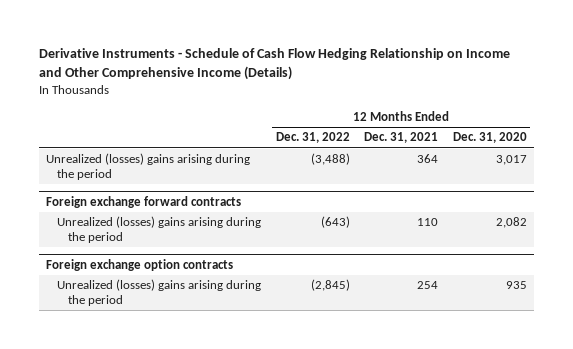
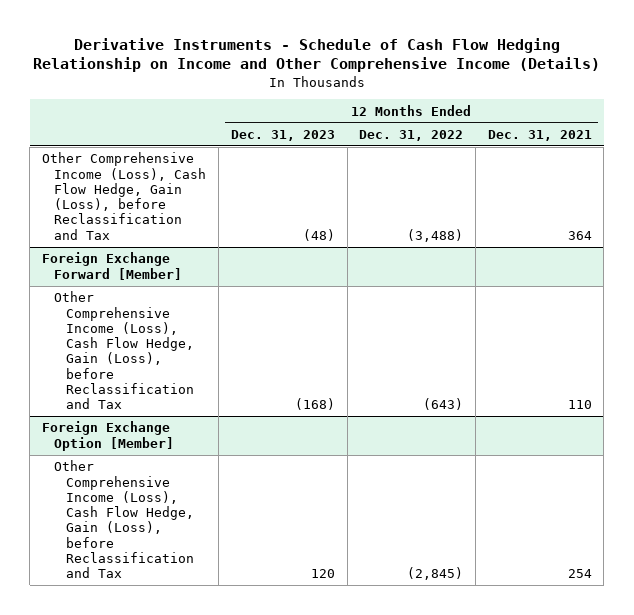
- | 12 Months Ended Dec. 31, 2022 | 12 Months Ended Dec. 31, 2021 | 12 Months Ended Dec. 31, 2020
+ | 12 Months Ended Dec. 31, 2023 | 12 Months Ended Dec. 31, 2022 | 12 Months Ended Dec. 31, 2021
- Unrealized (losses) gains arising during the period | (3,488) | 364 | 3,017
- Foreign exchange forward contracts
- Unrealized (losses) gains arising during the period | (643) | 110 | 2,082
- Foreign exchange option contracts
- Unrealized (losses) gains arising during the period | (2,845) | 254 | 935
+ Other Comprehensive Income (Loss), Cash Flow Hedge, Gain (Loss), before Reclassification and Tax | (48) | (3,488) | 364
+ Foreign Exchange Forward [Member]
+ Other Comprehensive Income (Loss), Cash Flow Hedge, Gain (Loss), before Reclassification and Tax | (168) | (643) | 110
+ Foreign Exchange Option [Member]
+ Other Comprehensive Income (Loss), Cash Flow Hedge, Gain (Loss), before Reclassification and Tax | 120 | (2,845) | 254

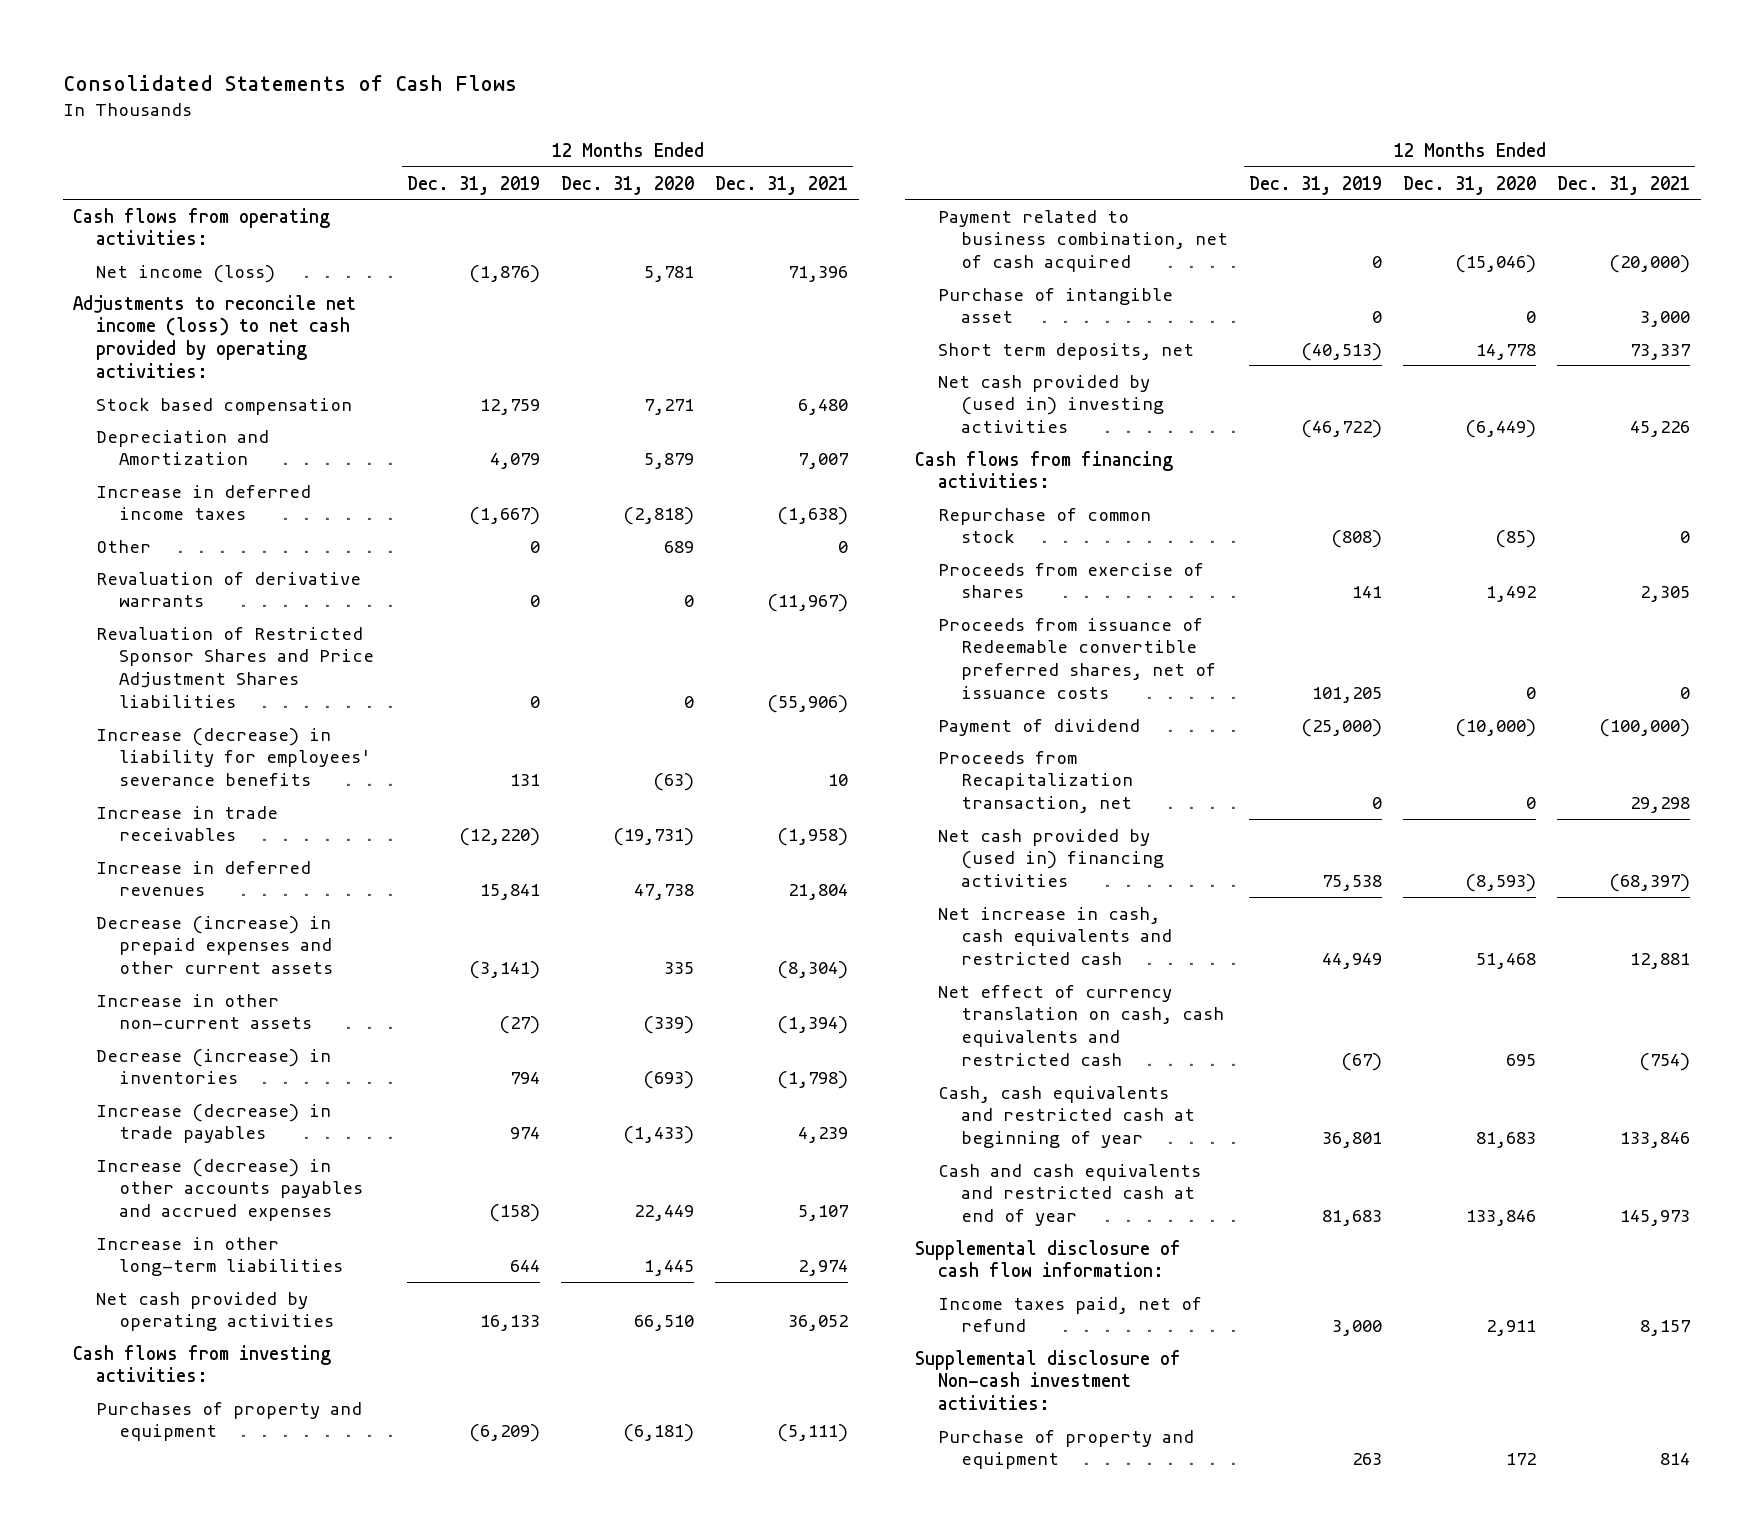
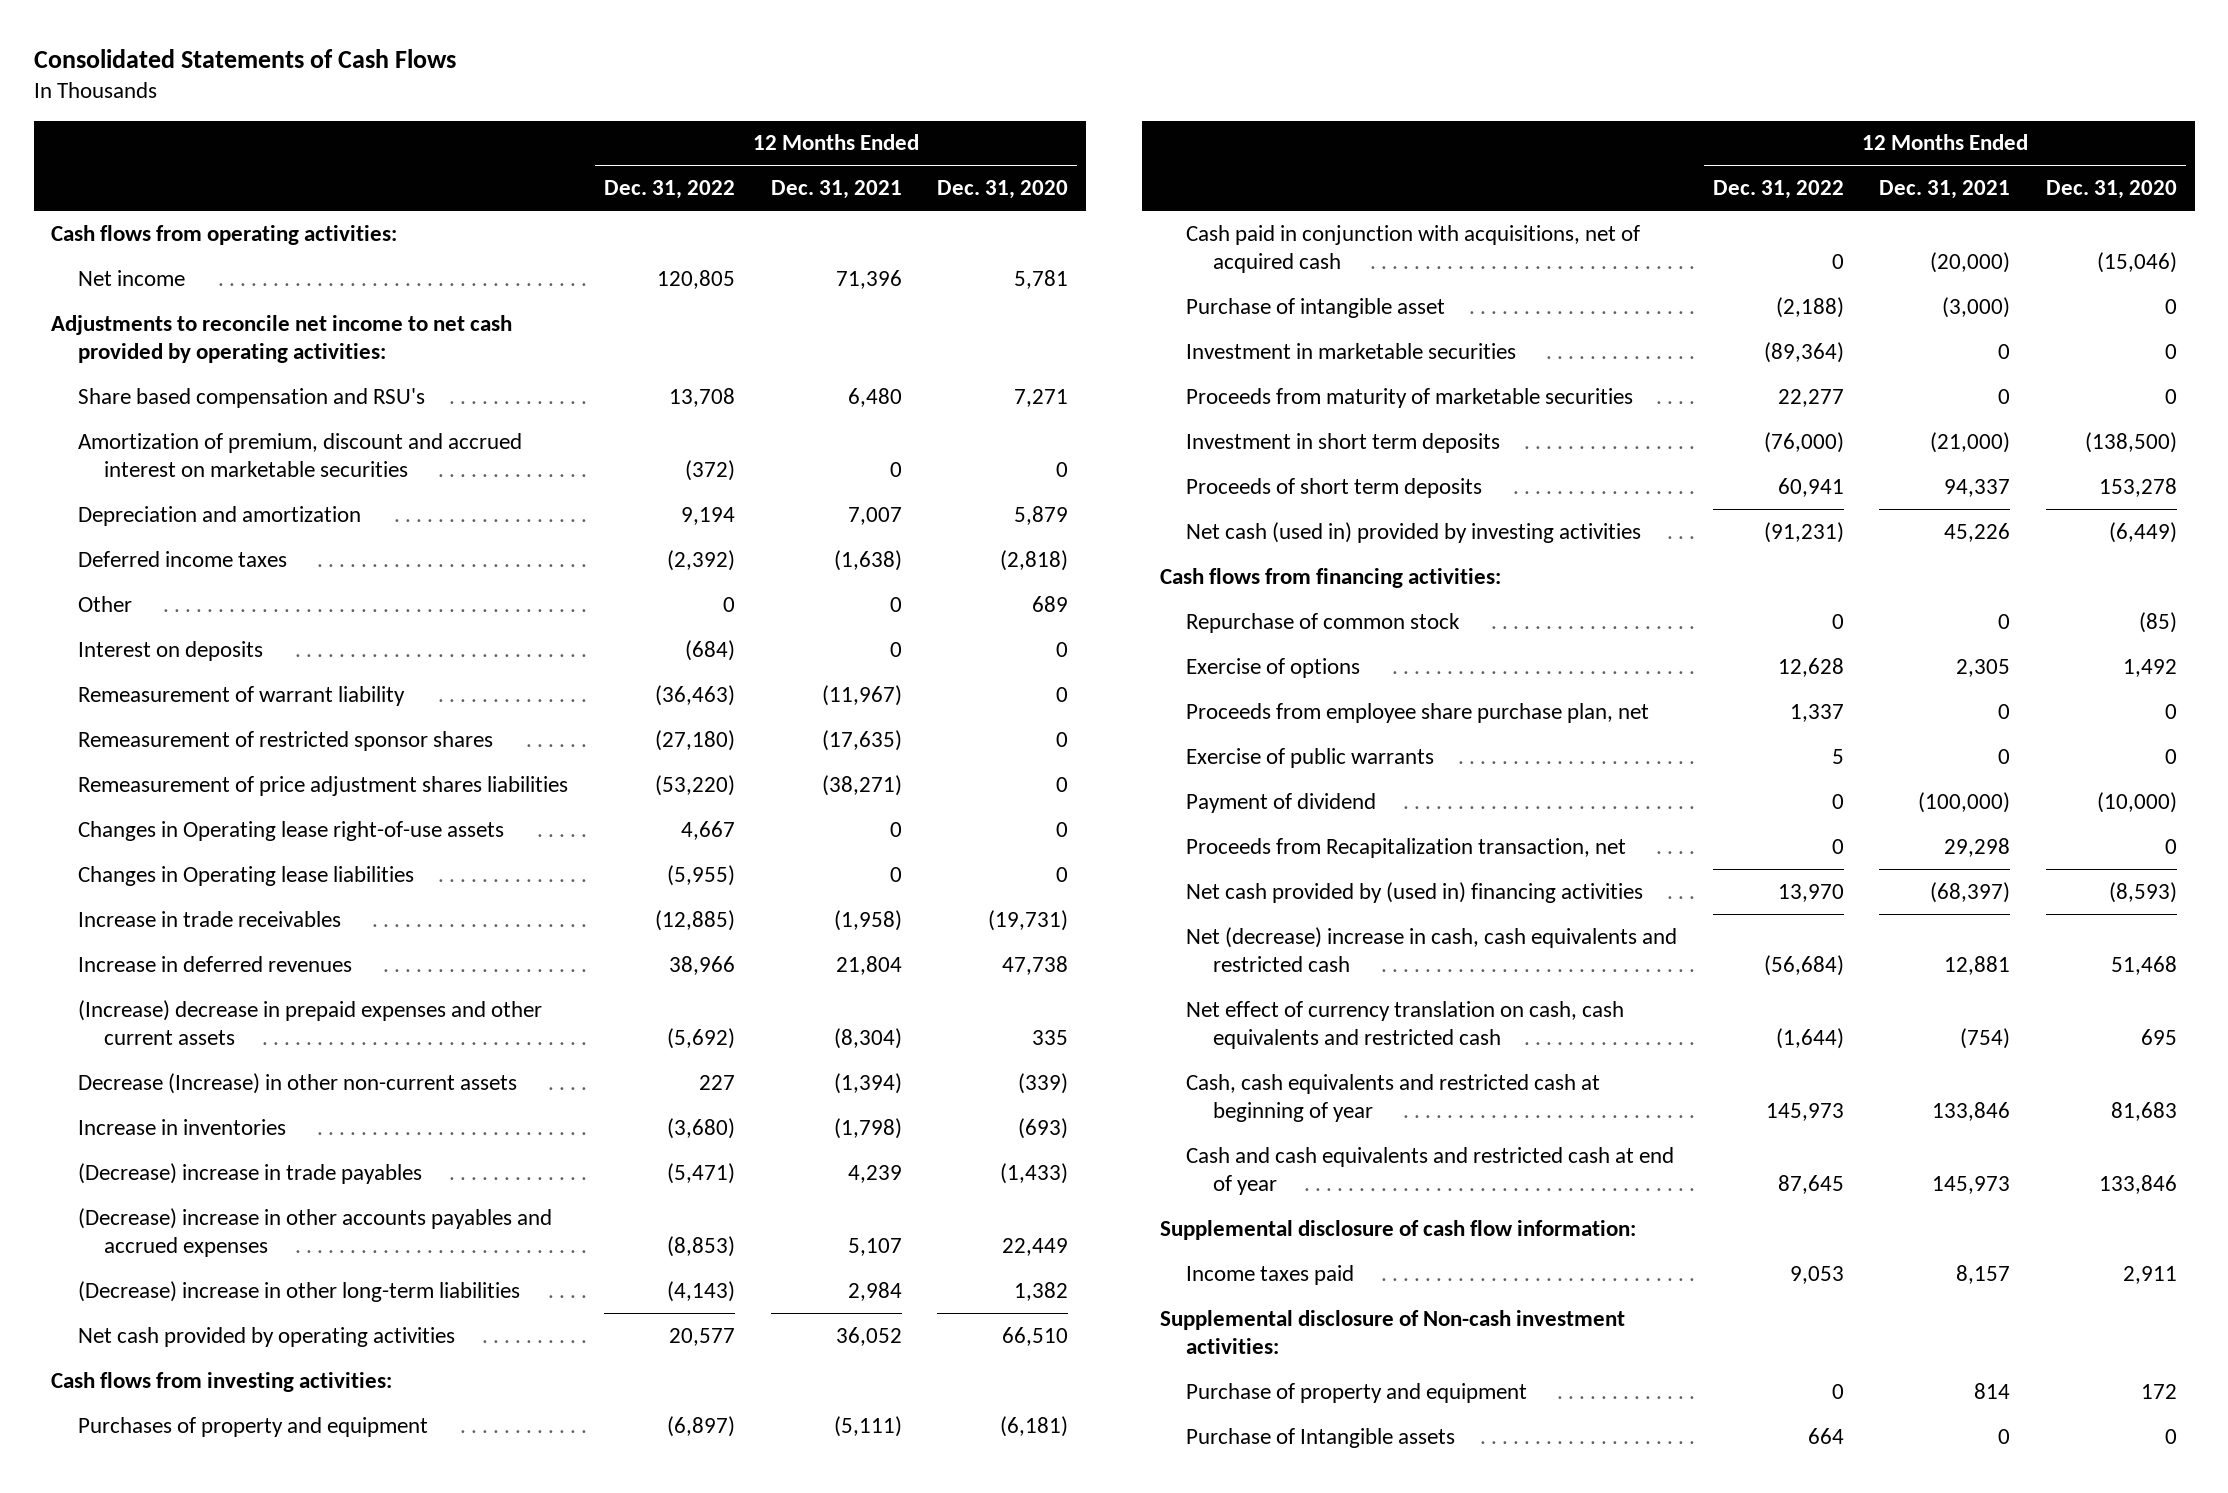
- | 12 Months Ended Dec. 31, 2019 | 12 Months Ended Dec. 31, 2020 | 12 Months Ended Dec. 31, 2021
+ | 12 Months Ended Dec. 31, 2022 | 12 Months Ended Dec. 31, 2021 | 12 Months Ended Dec. 31, 2020
- Net income (loss) | (1,876) | 5,781 | 71,396
- Adjustments to reconcile net income (loss) to net cash provided by operating activities:
- Stock based compensation | 12,759 | 7,271 | 6,480
- Depreciation and Amortization | 4,079 | 5,879 | 7,007
- Increase in deferred income taxes | (1,667) | (2,818) | (1,638)
+ Net income | 120,805 | 71,396 | 5,781
+ Adjustments to reconcile net income to net cash provided by operating activities:
+ Share based compensation and RSU's | 13,708 | 6,480 | 7,271
+ Amortization of premium, discount and accrued interest on marketable securities | (372) | 0 | 0
+ Depreciation and amortization | 9,194 | 7,007 | 5,879
+ Deferred income taxes | (2,392) | (1,638) | (2,818)
- Revaluation of derivative warrants | 0 | 0 | (11,967)
- Revaluation of Restricted Sponsor Shares and Price Adjustment Shares liabilities | 0 | 0 | (55,906)
- Increase (decrease) in liability for employees' severance benefits | 131 | (63) | 10
+ Interest on deposits | (684) | 0 | 0
+ Remeasurement of warrant liability | (36,463) | (11,967) | 0
+ Remeasurement of restricted sponsor shares | (27,180) | (17,635) | 0
+ Remeasurement of price adjustment shares liabilities | (53,220) | (38,271) | 0
+ Changes in Operating lease right-of-use assets | 4,667 | 0 | 0
+ Changes in Operating lease liabilities | (5,955) | 0 | 0
- Decrease (increase) in prepaid expenses and other current assets | (3,141) | 335 | (8,304)
- Increase in other non-current assets | (27) | (339) | (1,394)
- Decrease (increase) in inventories | 794 | (693) | (1,798)
- Increase (decrease) in trade payables | 974 | (1,433) | 4,239
- Increase (decrease) in other accounts payables and accrued expenses | (158) | 22,449 | 5,107
- Increase in other long-term liabilities | 644 | 1,445 | 2,974
+ (Increase) decrease in prepaid expenses and other current assets | (5,692) | (8,304) | 335
+ Decrease (Increase) in other non-current assets | 227 | (1,394) | (339)
+ Increase in inventories | (3,680) | (1,798) | (693)
+ (Decrease) increase in trade payables | (5,471) | 4,239 | (1,433)
+ (Decrease) increase in other accounts payables and accrued expenses | (8,853) | 5,107 | 22,449
+ (Decrease) increase in other long-term liabilities | (4,143) | 2,984 | 1,382
- Payment related to business combination, net of cash acquired | 0 | (15,046) | (20,000)
- Purchase of intangible asset | 0 | 0 | 3,000
- Short term deposits, net | (40,513) | 14,778 | 73,337
- Net cash provided by (used in) investing activities | (46,722) | (6,449) | 45,226
+ Cash paid in conjunction with acquisitions, net of acquired cash | 0 | (20,000) | (15,046)
+ Purchase of intangible asset | (2,188) | (3,000) | 0
+ Investment in marketable securities | (89,364) | 0 | 0
+ Proceeds from maturity of marketable securities | 22,277 | 0 | 0
+ Investment in short term deposits | (76,000) | (21,000) | (138,500)
+ Proceeds of short term deposits | 60,941 | 94,337 | 153,278
+ Net cash (used in) provided by investing activities | (91,231) | 45,226 | (6,449)
- Proceeds from exercise of shares | 141 | 1,492 | 2,305
- Proceeds from issuance of Redeemable convertible preferred shares, net of issuance costs | 101,205 | 0 | 0
+ Exercise of options | 12,628 | 2,305 | 1,492
+ Proceeds from employee share purchase plan, net | 1,337 | 0 | 0
+ Exercise of public warrants | 5 | 0 | 0
- Net increase in cash, cash equivalents and restricted cash | 44,949 | 51,468 | 12,881
+ Net (decrease) increase in cash, cash equivalents and restricted cash | (56,684) | 12,881 | 51,468
- Income taxes paid, net of refund | 3,000 | 2,911 | 8,157
+ Income taxes paid | 9,053 | 8,157 | 2,911
+ Purchase of Intangible assets | 664 | 0 | 0

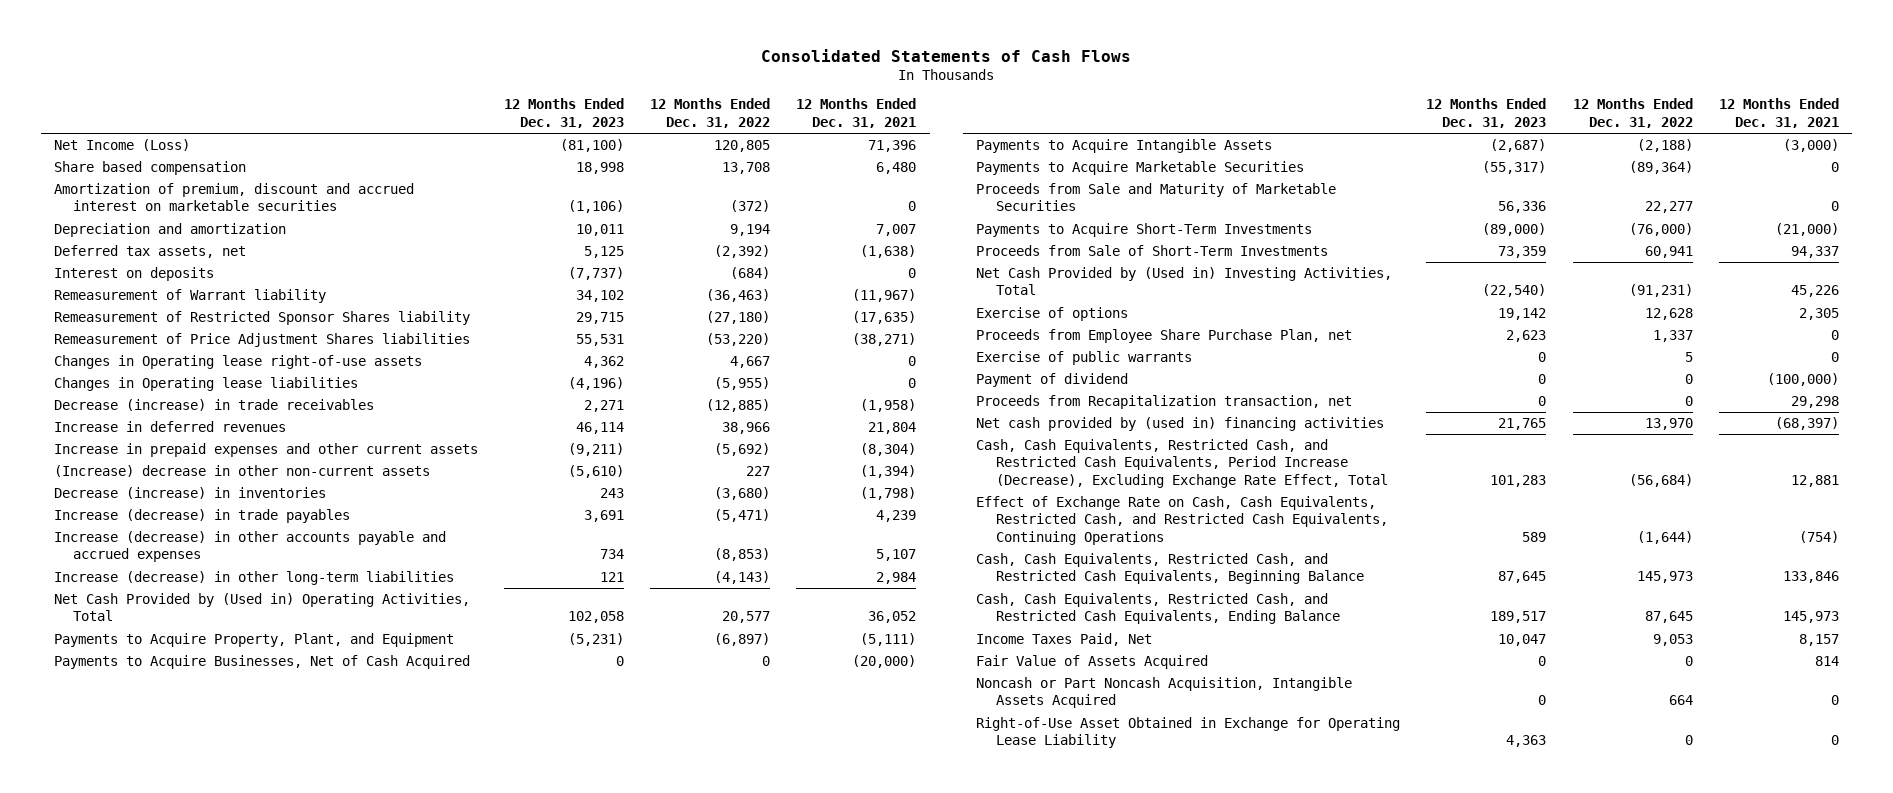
- | 12 Months Ended Dec. 31, 2022 | 12 Months Ended Dec. 31, 2021 | 12 Months Ended Dec. 31, 2020
+ | 12 Months Ended Dec. 31, 2023 | 12 Months Ended Dec. 31, 2022 | 12 Months Ended Dec. 31, 2021
- Cash flows from operating activities:
- Net income | 120,805 | 71,396 | 5,781
- Adjustments to reconcile net income to net cash provided by operating activities:
- Share based compensation and RSU's | 13,708 | 6,480 | 7,271
+ Net Income (Loss) | (81,100) | 120,805 | 71,396
+ Share based compensation | 18,998 | 13,708 | 6,480
- Deferred income taxes | (2,392) | (1,638) | (2,818)
- Other | 0 | 0 | 689
+ Deferred tax assets, net | 5,125 | (2,392) | (1,638)
- Remeasurement of warrant liability | (36,463) | (11,967) | 0
- Remeasurement of restricted sponsor shares | (27,180) | (17,635) | 0
- Remeasurement of price adjustment shares liabilities | (53,220) | (38,271) | 0
+ Remeasurement of Warrant liability | 34,102 | (36,463) | (11,967)
+ Remeasurement of Restricted Sponsor Shares liability | 29,715 | (27,180) | (17,635)
+ Remeasurement of Price Adjustment Shares liabilities | 55,531 | (53,220) | (38,271)
- Increase in trade receivables | (12,885) | (1,958) | (19,731)
+ Decrease (increase) in trade receivables | 2,271 | (12,885) | (1,958)
- (Increase) decrease in prepaid expenses and other current assets | (5,692) | (8,304) | 335
- Decrease (Increase) in other non-current assets | 227 | (1,394) | (339)
- Increase in inventories | (3,680) | (1,798) | (693)
- (Decrease) increase in trade payables | (5,471) | 4,239 | (1,433)
- (Decrease) increase in other accounts payables and accrued expenses | (8,853) | 5,107 | 22,449
- (Decrease) increase in other long-term liabilities | (4,143) | 2,984 | 1,382
- Net cash provided by operating activities | 20,577 | 36,052 | 66,510
- Cash flows from investing activities:
- Purchases of property and equipment | (6,897) | (5,111) | (6,181)
- Cash paid in conjunction with acquisitions, net of acquired cash | 0 | (20,000) | (15,046)
- Purchase of intangible asset | (2,188) | (3,000) | 0
- Investment in marketable securities | (89,364) | 0 | 0
- Proceeds from maturity of marketable securities | 22,277 | 0 | 0
- Investment in short term deposits | (76,000) | (21,000) | (138,500)
- Proceeds of short term deposits | 60,941 | 94,337 | 153,278
- Net cash (used in) provided by investing activities | (91,231) | 45,226 | (6,449)
- Cash flows from financing activities:
- Repurchase of common stock | 0 | 0 | (85)
+ Increase in prepaid expenses and other current assets | (9,211) | (5,692) | (8,304)
+ (Increase) decrease in other non-current assets | (5,610) | 227 | (1,394)
+ Decrease (increase) in inventories | 243 | (3,680) | (1,798)
+ Increase (decrease) in trade payables | 3,691 | (5,471) | 4,239
+ Increase (decrease) in other accounts payable and accrued expenses | 734 | (8,853) | 5,107
+ Increase (decrease) in other long-term liabilities | 121 | (4,143) | 2,984
+ Net Cash Provided by (Used in) Operating Activities, Total | 102,058 | 20,577 | 36,052
+ Payments to Acquire Property, Plant, and Equipment | (5,231) | (6,897) | (5,111)
+ Payments to Acquire Businesses, Net of Cash Acquired | 0 | 0 | (20,000)
+ Payments to Acquire Intangible Assets | (2,687) | (2,188) | (3,000)
+ Payments to Acquire Marketable Securities | (55,317) | (89,364) | 0
+ Proceeds from Sale and Maturity of Marketable Securities | 56,336 | 22,277 | 0
+ Payments to Acquire Short-Term Investments | (89,000) | (76,000) | (21,000)
+ Proceeds from Sale of Short-Term Investments | 73,359 | 60,941 | 94,337
+ Net Cash Provided by (Used in) Investing Activities, Total | (22,540) | (91,231) | 45,226
- Proceeds from employee share purchase plan, net | 1,337 | 0 | 0
+ Proceeds from Employee Share Purchase Plan, net | 2,623 | 1,337 | 0
- Net (decrease) increase in cash, cash equivalents and restricted cash | (56,684) | 12,881 | 51,468
- Net effect of currency translation on cash, cash equivalents and restricted cash | (1,644) | (754) | 695
- Cash, cash equivalents and restricted cash at beginning of year | 145,973 | 133,846 | 81,683
- Cash and cash equivalents and restricted cash at end of year | 87,645 | 145,973 | 133,846
- Supplemental disclosure of cash flow information:
- Income taxes paid | 9,053 | 8,157 | 2,911
- Supplemental disclosure of Non-cash investment activities:
- Purchase of property and equipment | 0 | 814 | 172
- Purchase of Intangible assets | 664 | 0 | 0
+ Cash, Cash Equivalents, Restricted Cash, and Restricted Cash Equivalents, Period Increase (Decrease), Excluding Exchange Rate Effect, Total | 101,283 | (56,684) | 12,881
+ Effect of Exchange Rate on Cash, Cash Equivalents, Restricted Cash, and Restricted Cash Equivalents, Continuing Operations | 589 | (1,644) | (754)
+ Cash, Cash Equivalents, Restricted Cash, and Restricted Cash Equivalents, Beginning Balance | 87,645 | 145,973 | 133,846
+ Cash, Cash Equivalents, Restricted Cash, and Restricted Cash Equivalents, Ending Balance | 189,517 | 87,645 | 145,973
+ Income Taxes Paid, Net | 10,047 | 9,053 | 8,157
+ Fair Value of Assets Acquired | 0 | 0 | 814
+ Noncash or Part Noncash Acquisition, Intangible Assets Acquired | 0 | 664 | 0
+ Right-of-Use Asset Obtained in Exchange for Operating Lease Liability | 4,363 | 0 | 0

